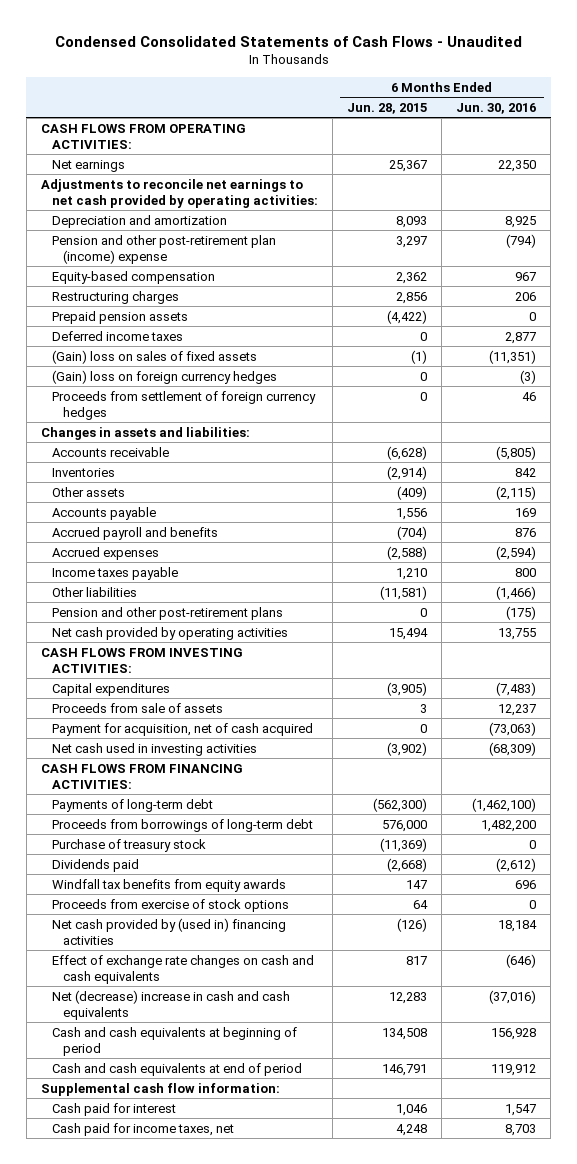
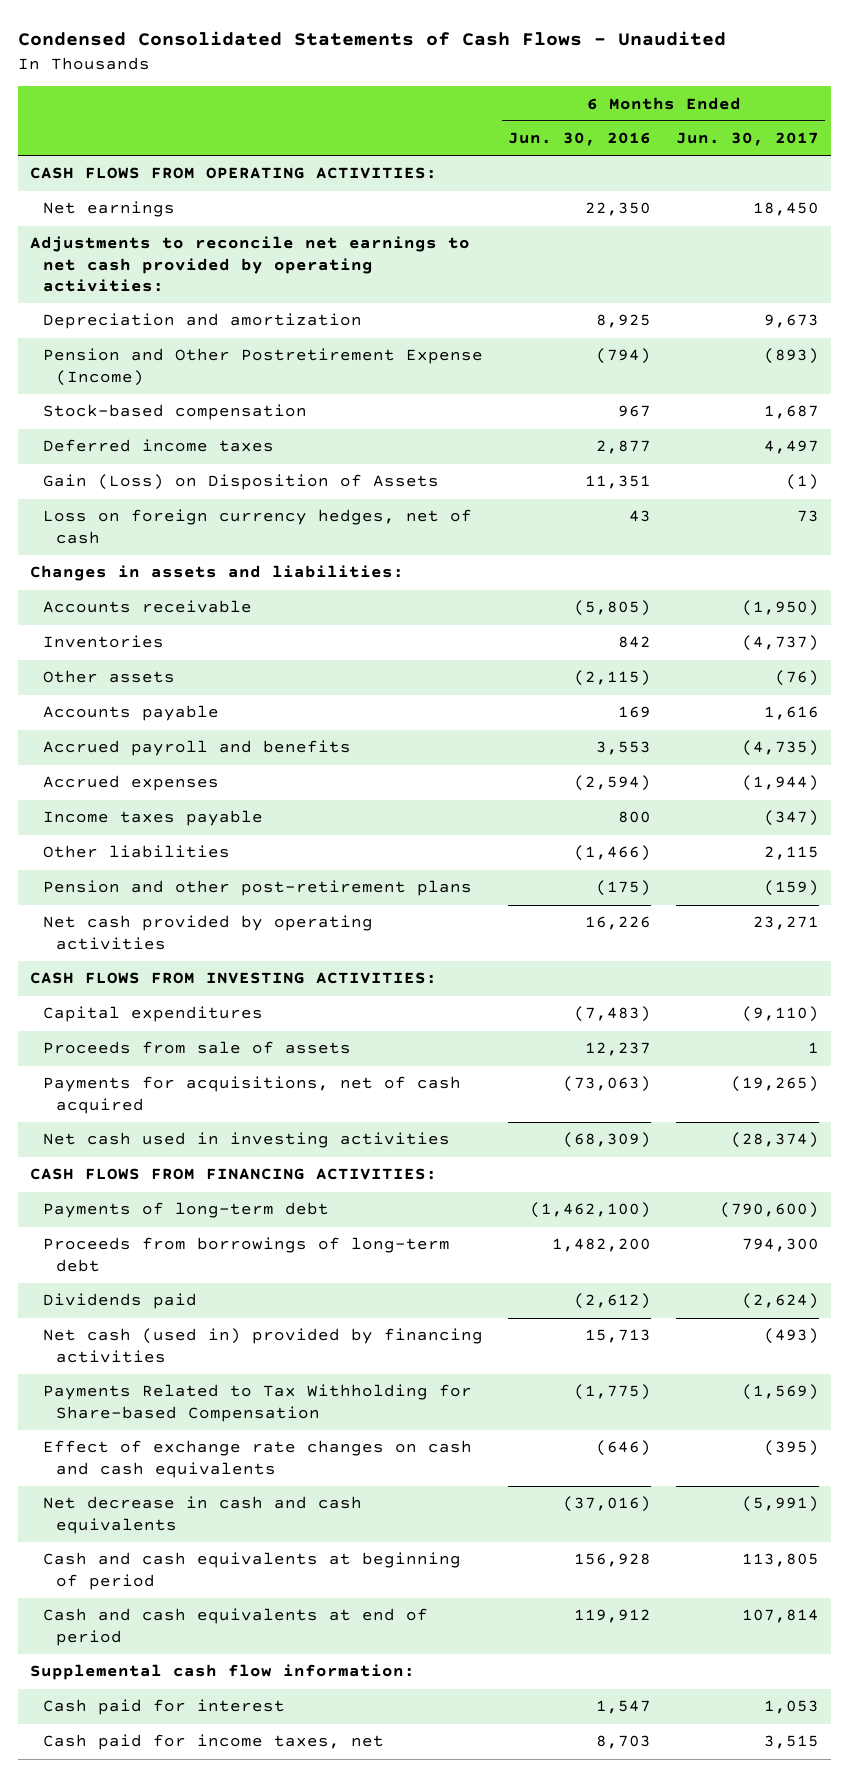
- | 6 Months Ended Jun. 28, 2015 | 6 Months Ended Jun. 30, 2016
+ | 6 Months Ended Jun. 30, 2016 | 6 Months Ended Jun. 30, 2017
- Pension and other post-retirement plan (income) expense | 3,297 | (794)
- Equity-based compensation | 2,362 | 967
- Restructuring charges | 2,856 | 206
- Prepaid pension assets | (4,422) | 0
+ Pension and Other Postretirement Expense (Income) | (794) | (893)
+ Stock-based compensation | 967 | 1,687
- (Gain) loss on sales of fixed assets | (1) | (11,351)
- (Gain) loss on foreign currency hedges | 0 | (3)
- Proceeds from settlement of foreign currency hedges | 0 | 46
+ Gain (Loss) on Disposition of Assets | 11,351 | (1)
+ Loss on foreign currency hedges, net of cash | 43 | 73
- Accrued payroll and benefits | (704) | 876
+ Accrued payroll and benefits | 3,553 | (4,735)
- Net cash provided by operating activities | 15,494 | 13,755
+ Net cash provided by operating activities | 16,226 | 23,271
- Payment for acquisition, net of cash acquired | 0 | (73,063)
+ Payments for acquisitions, net of cash acquired | (73,063) | (19,265)
- Purchase of treasury stock | (11,369) | 0
- Windfall tax benefits from equity awards | 147 | 696
- Proceeds from exercise of stock options | 64 | 0
- Net cash provided by (used in) financing activities | (126) | 18,184
+ Net cash (used in) provided by financing activities | 15,713 | (493)
+ Payments Related to Tax Withholding for Share-based Compensation | (1,775) | (1,569)
- Net (decrease) increase in cash and cash equivalents | 12,283 | (37,016)
+ Net decrease in cash and cash equivalents | (37,016) | (5,991)

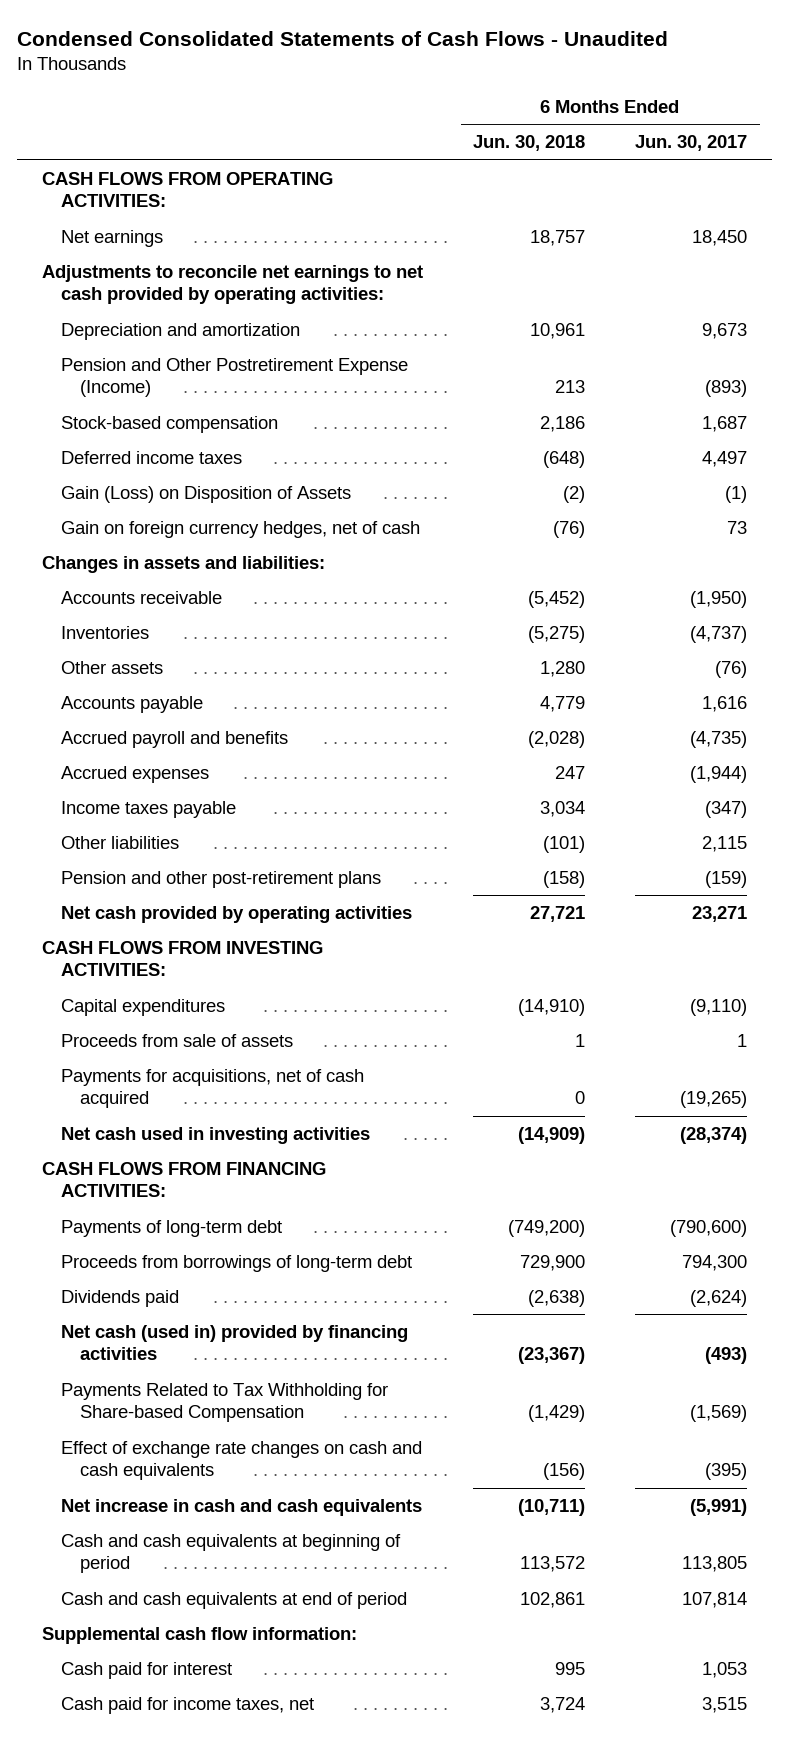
- | 6 Months Ended Jun. 30, 2016 | 6 Months Ended Jun. 30, 2017
+ | 6 Months Ended Jun. 30, 2018 | 6 Months Ended Jun. 30, 2017
- Loss on foreign currency hedges, net of cash | 43 | 73
+ Gain on foreign currency hedges, net of cash | (76) | 73
- Net decrease in cash and cash equivalents | (37,016) | (5,991)
+ Net increase in cash and cash equivalents | (10,711) | (5,991)

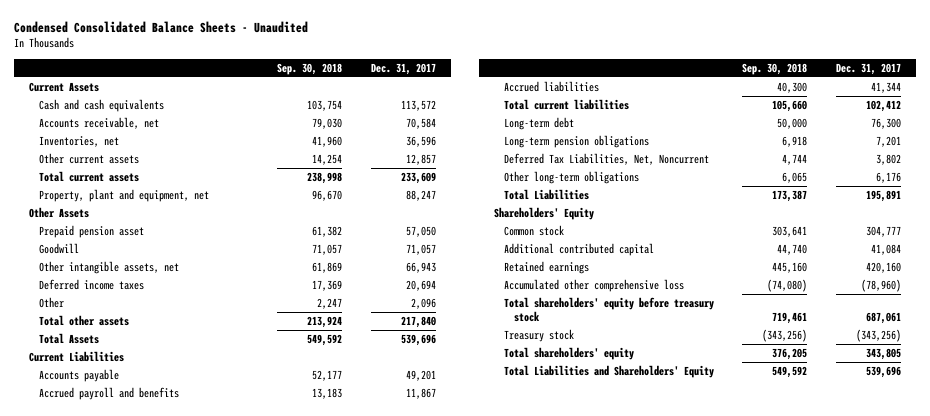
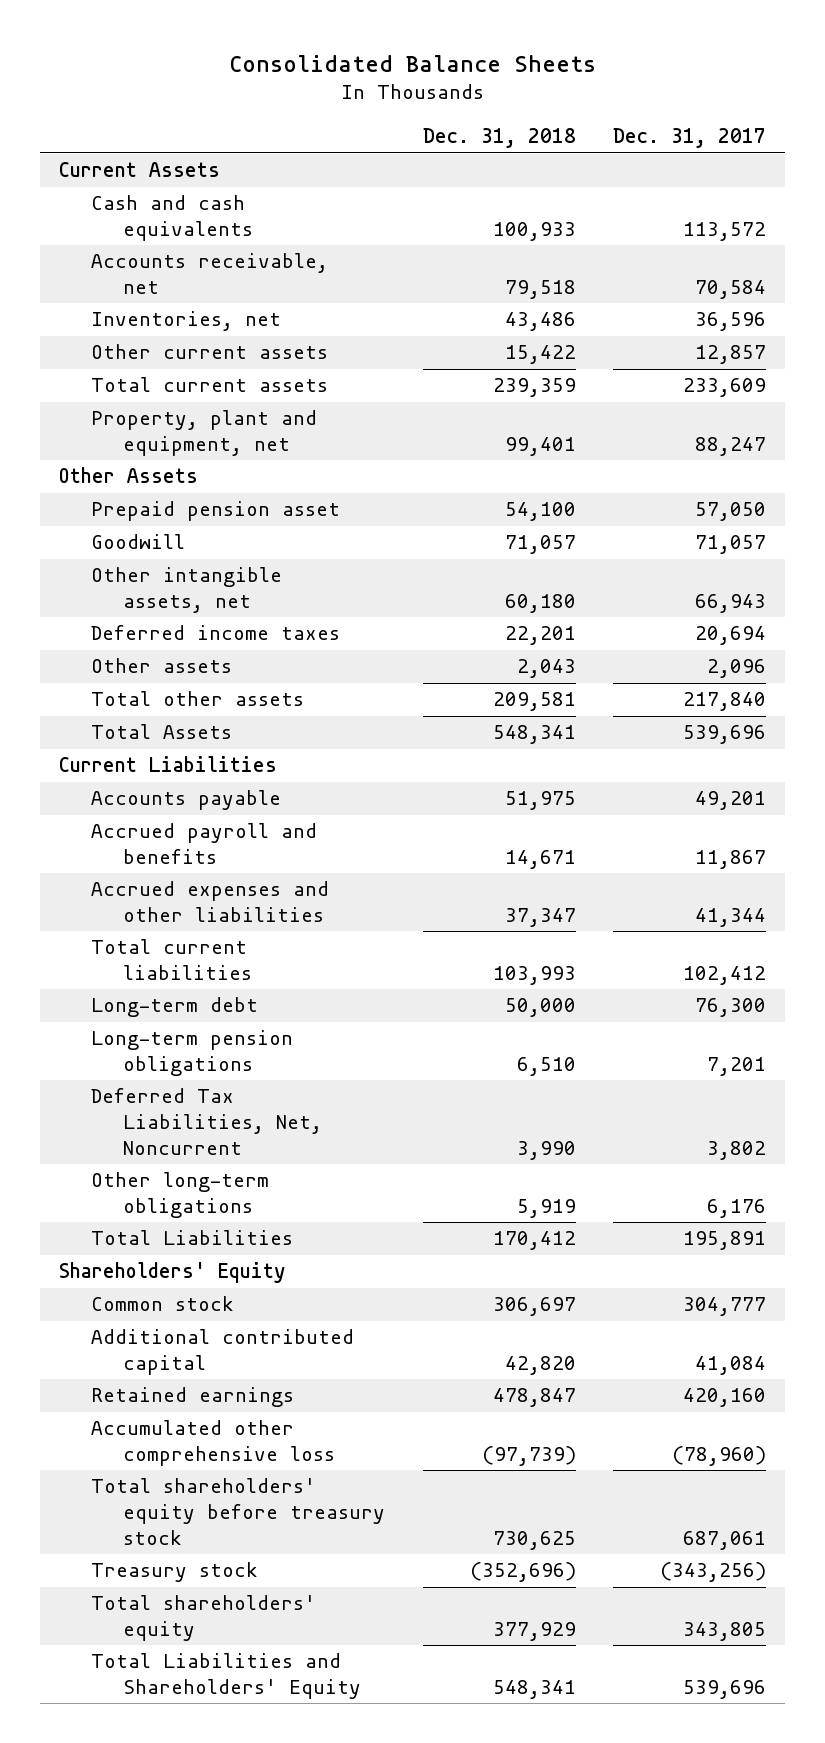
- Condensed Consolidated Balance Sheets - Unaudited
+ Consolidated Balance Sheets
- | Sep. 30, 2018 | Dec. 31, 2017
+ | Dec. 31, 2018 | Dec. 31, 2017
- Other | 2,247 | 2,096
+ Other assets | 2,043 | 2,096
- Accrued liabilities | 40,300 | 41,344
+ Accrued expenses and other liabilities | 37,347 | 41,344

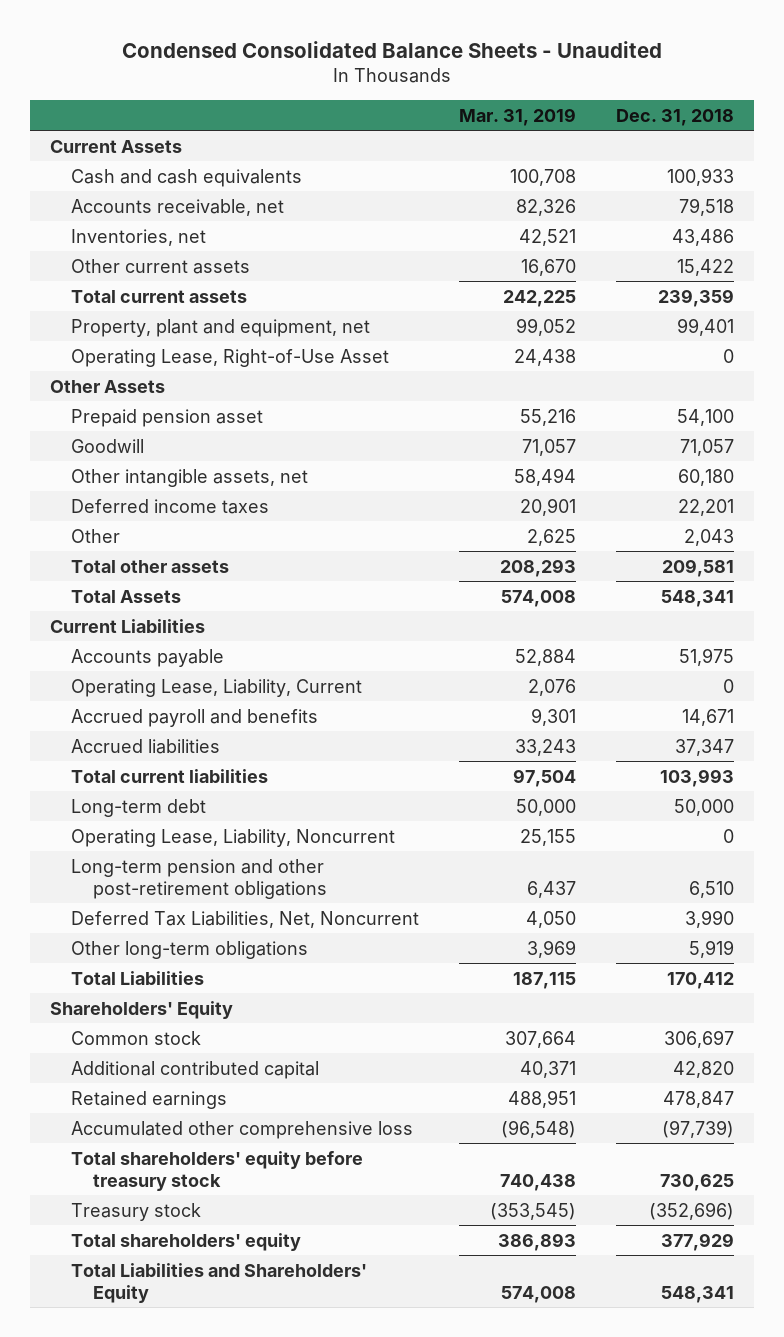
- Consolidated Balance Sheets
+ Condensed Consolidated Balance Sheets - Unaudited
- | Dec. 31, 2018 | Dec. 31, 2017
+ | Mar. 31, 2019 | Dec. 31, 2018
+ Operating Lease, Right-of-Use Asset | 24,438 | 0
- Other assets | 2,043 | 2,096
+ Other | 2,625 | 2,043
+ Operating Lease, Liability, Current | 2,076 | 0
- Accrued expenses and other liabilities | 37,347 | 41,344
+ Accrued liabilities | 33,243 | 37,347
- Long-term pension obligations | 6,510 | 7,201
+ Operating Lease, Liability, Noncurrent | 25,155 | 0
+ Long-term pension and other post-retirement obligations | 6,437 | 6,510

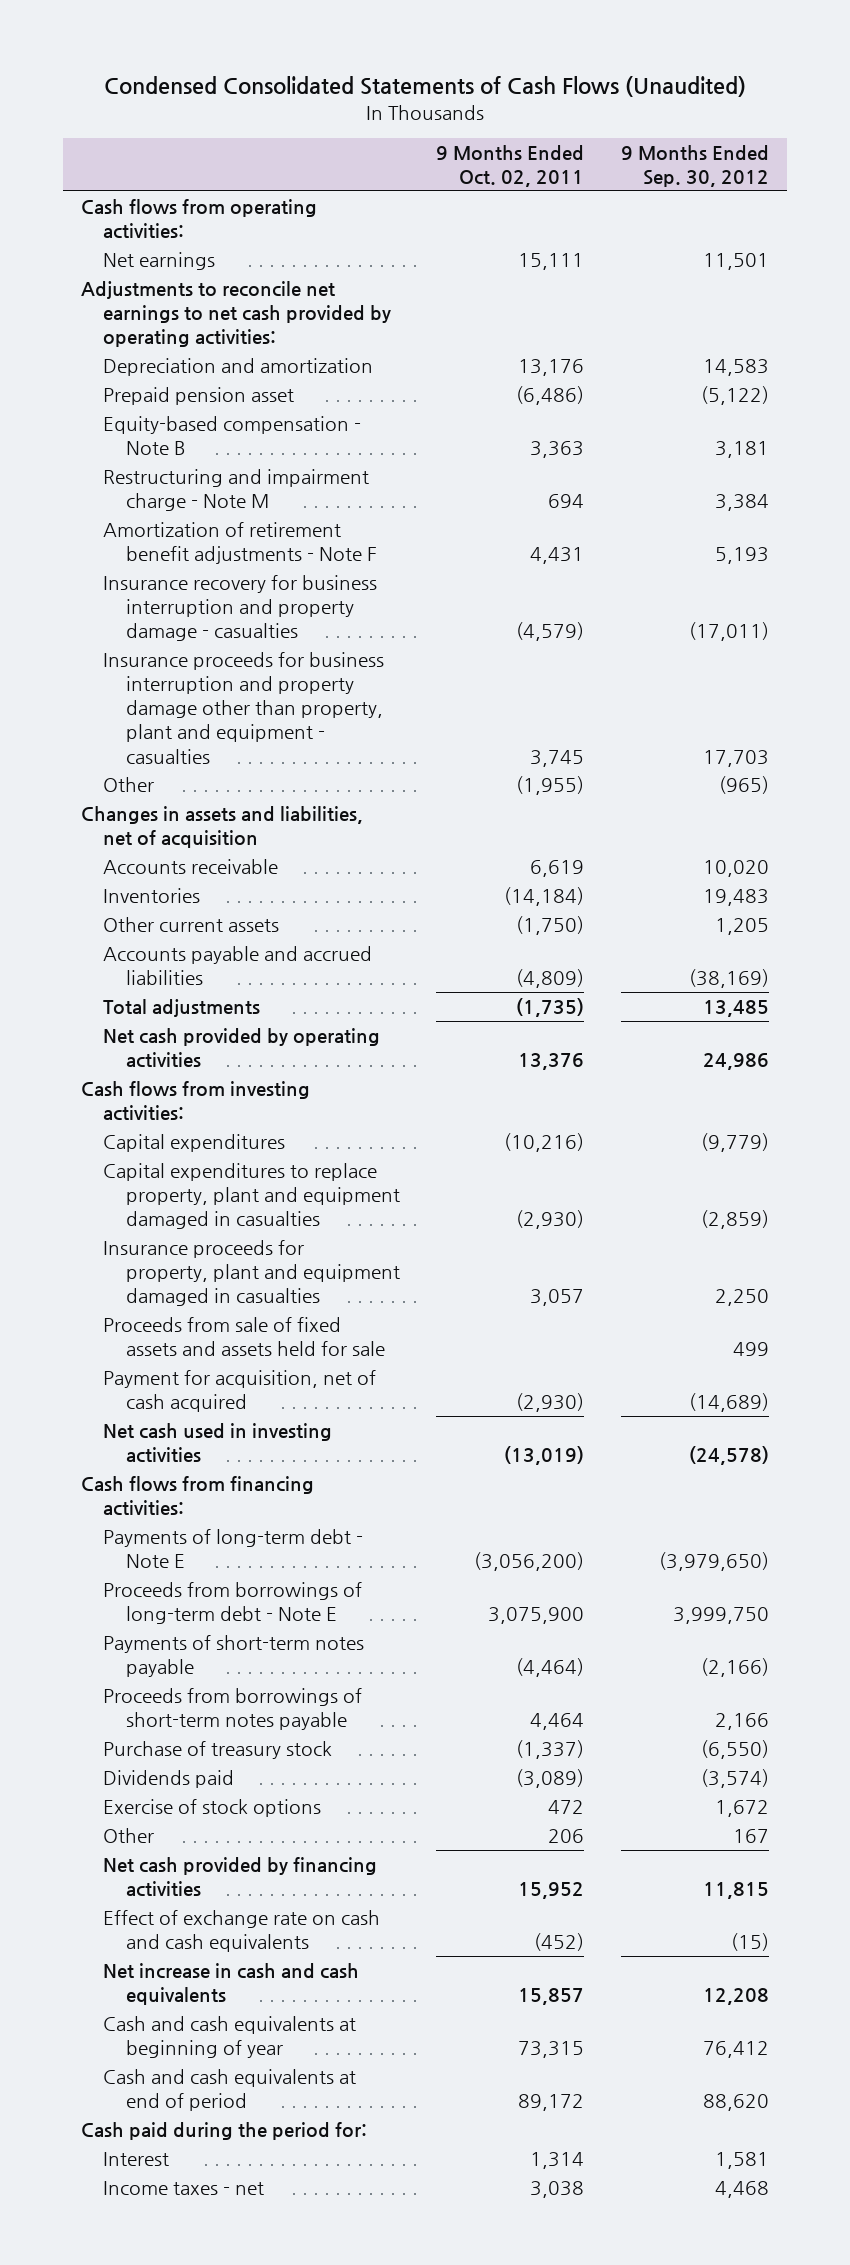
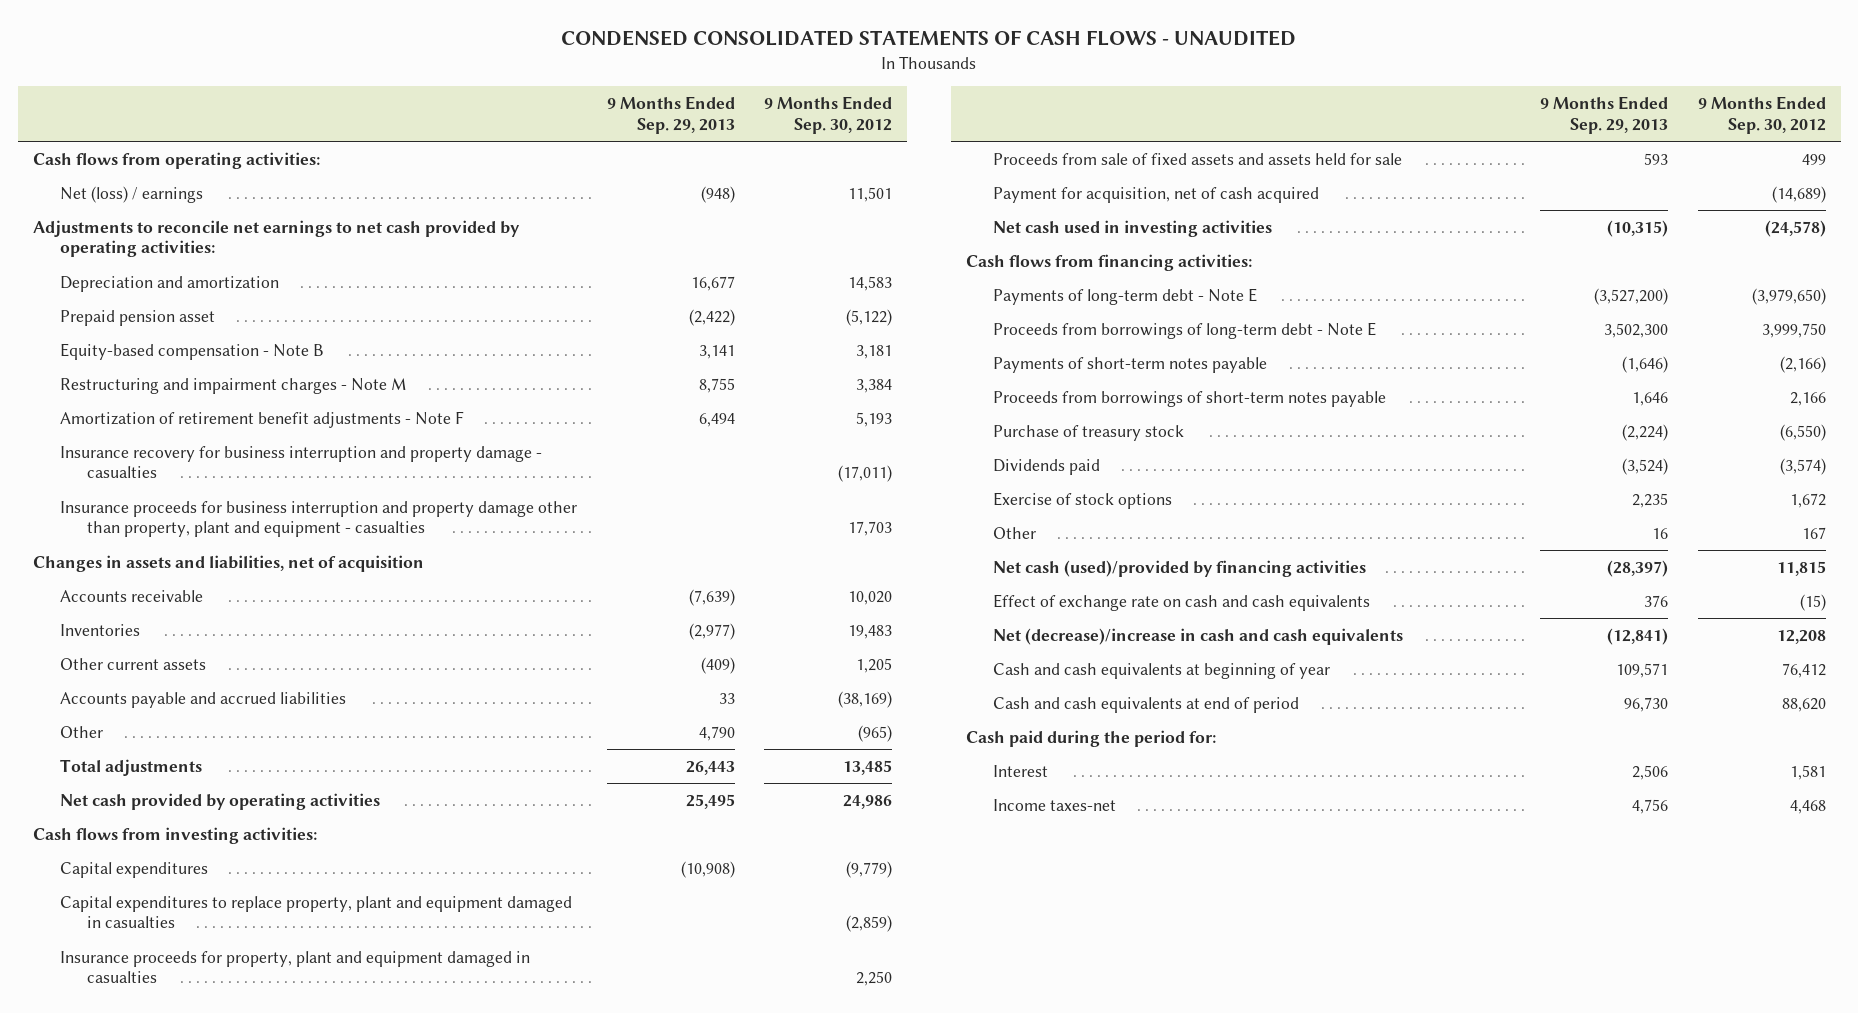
- Condensed Consolidated Statements of Cash Flows (Unaudited)
+ CONDENSED CONSOLIDATED STATEMENTS OF CASH FLOWS - UNAUDITED
- | 9 Months Ended Oct. 02, 2011 | 9 Months Ended Sep. 30, 2012
+ | 9 Months Ended Sep. 29, 2013 | 9 Months Ended Sep. 30, 2012
- Net earnings | 15,111 | 11,501
+ Net (loss) / earnings | (948) | 11,501
- Restructuring and impairment charge - Note M | 694 | 3,384
+ Restructuring and impairment charges - Note M | 8,755 | 3,384
moved down: Other | 4,790 | (965)
- Net cash provided by financing activities | 15,952 | 11,815
+ Net cash (used)/provided by financing activities | (28,397) | 11,815
- Net increase in cash and cash equivalents | 15,857 | 12,208
+ Net (decrease)/increase in cash and cash equivalents | (12,841) | 12,208
- Income taxes - net | 3,038 | 4,468
+ Income taxes-net | 4,756 | 4,468

